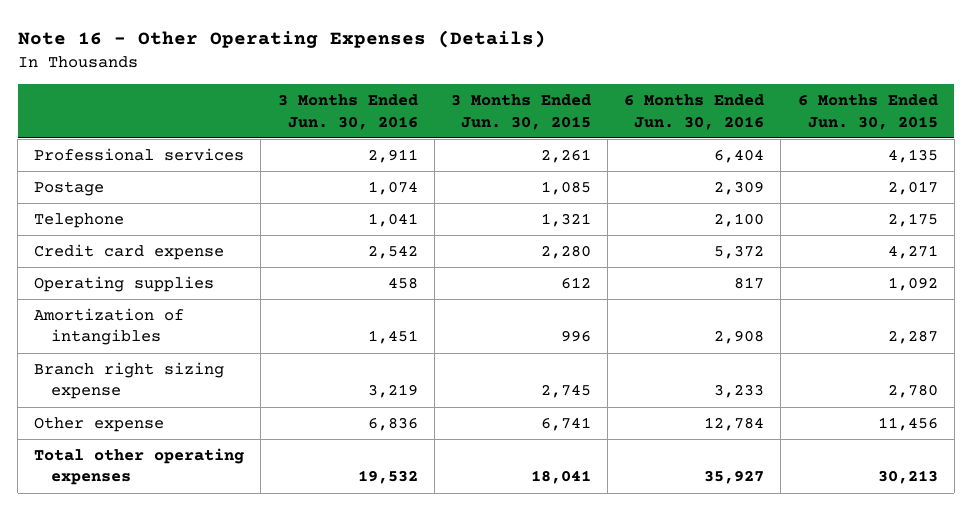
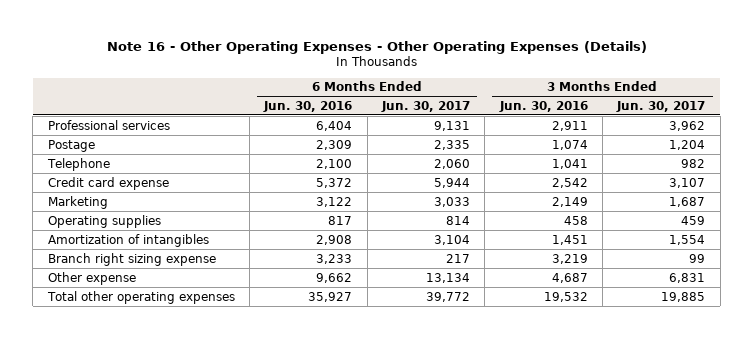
- Note 16 - Other Operating Expenses (Details)
+ Note 16 - Other Operating Expenses - Other Operating Expenses (Details)
- | 3 Months Ended Jun. 30, 2016 | 3 Months Ended Jun. 30, 2015 | 6 Months Ended Jun. 30, 2016 | 6 Months Ended Jun. 30, 2015
+ | 6 Months Ended Jun. 30, 2016 | 6 Months Ended Jun. 30, 2017 | 3 Months Ended Jun. 30, 2016 | 3 Months Ended Jun. 30, 2017
+ Marketing | 3,122 | 3,033 | 2,149 | 1,687
- Other expense | 6,836 | 6,741 | 12,784 | 11,456
+ Other expense | 9,662 | 13,134 | 4,687 | 6,831

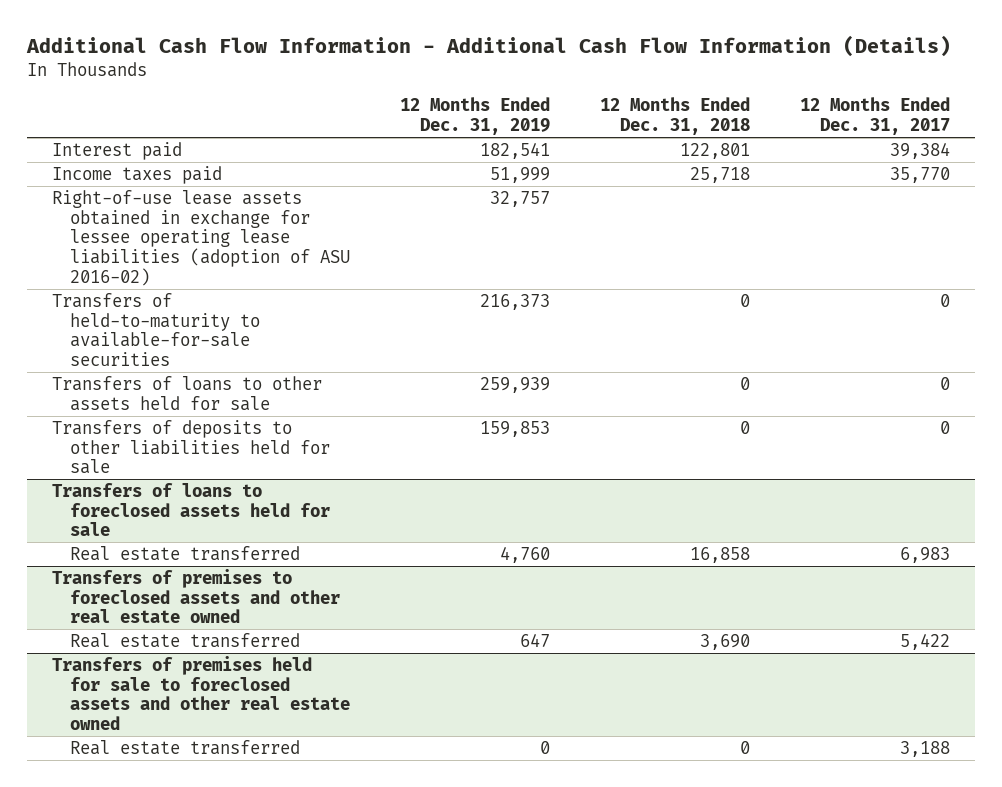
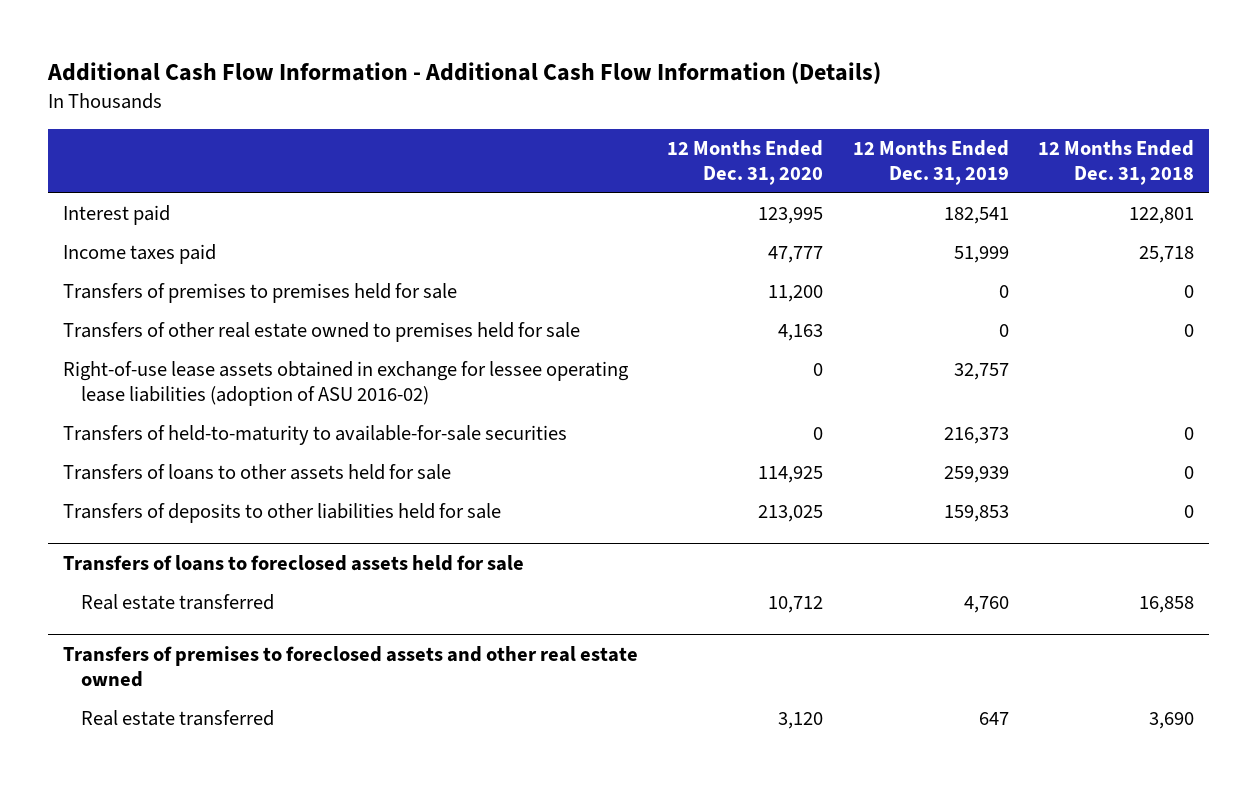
- | 12 Months Ended Dec. 31, 2019 | 12 Months Ended Dec. 31, 2018 | 12 Months Ended Dec. 31, 2017
+ | 12 Months Ended Dec. 31, 2020 | 12 Months Ended Dec. 31, 2019 | 12 Months Ended Dec. 31, 2018
+ Transfers of premises to premises held for sale | 11,200 | 0 | 0
+ Transfers of other real estate owned to premises held for sale | 4,163 | 0 | 0
- Transfers of premises held for sale to foreclosed assets and other real estate owned
- Real estate transferred | 0 | 0 | 3,188

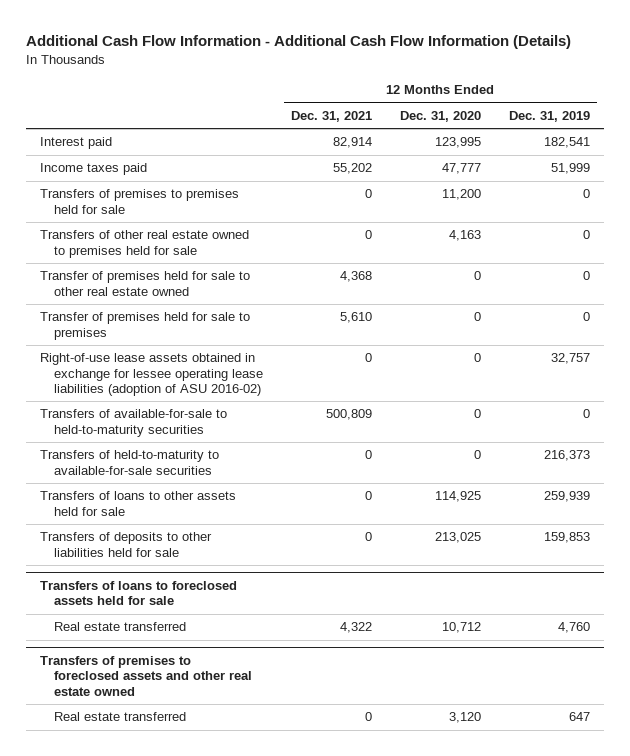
- | 12 Months Ended Dec. 31, 2020 | 12 Months Ended Dec. 31, 2019 | 12 Months Ended Dec. 31, 2018
+ | 12 Months Ended Dec. 31, 2021 | 12 Months Ended Dec. 31, 2020 | 12 Months Ended Dec. 31, 2019
+ Transfer of premises held for sale to other real estate owned | 4,368 | 0 | 0
+ Transfer of premises held for sale to premises | 5,610 | 0 | 0
+ Transfers of available-for-sale to held-to-maturity securities | 500,809 | 0 | 0

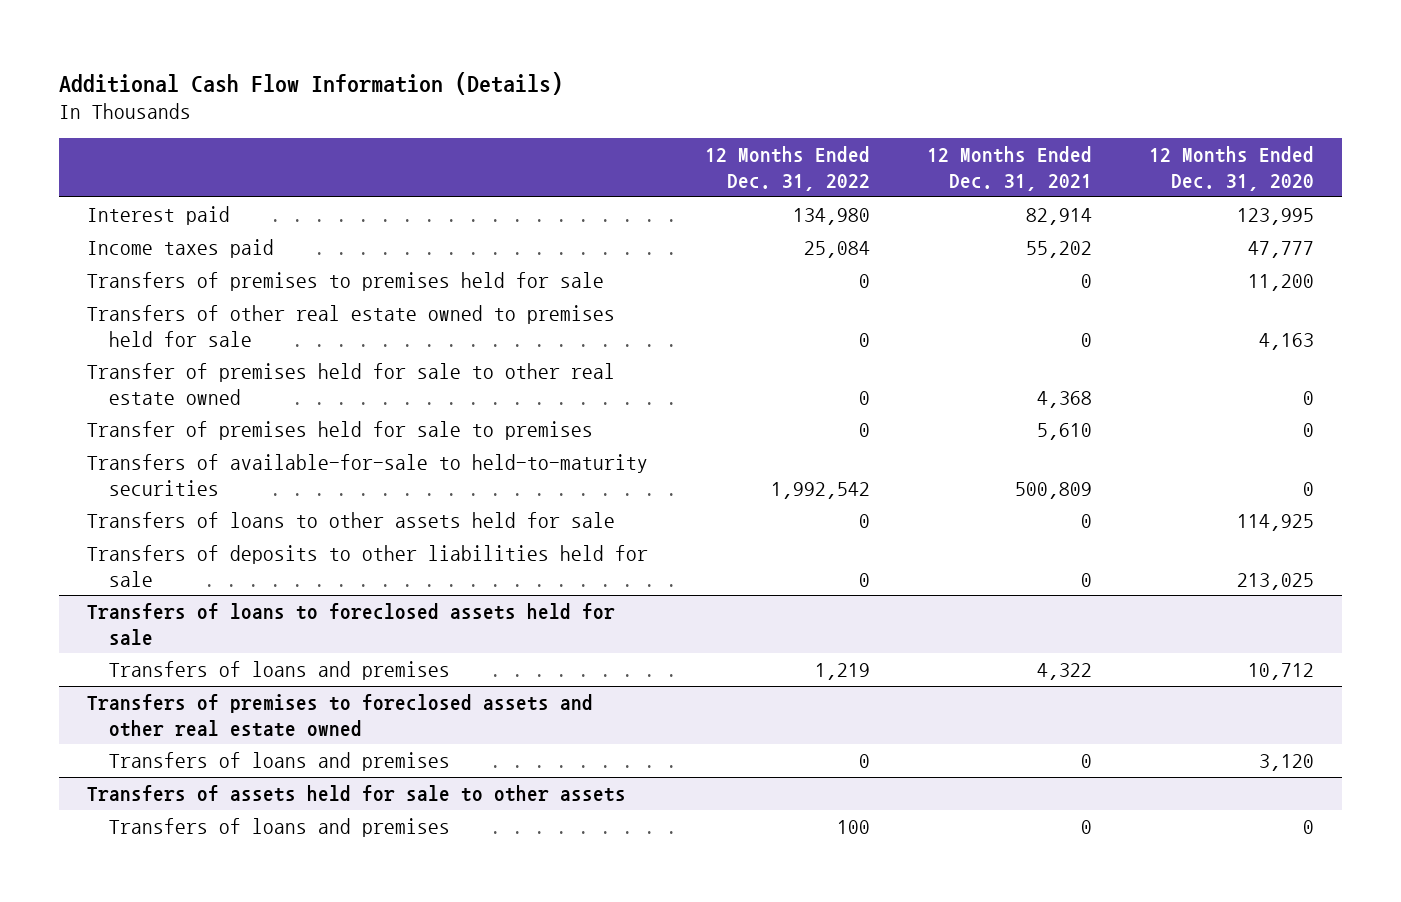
- Additional Cash Flow Information - Additional Cash Flow Information (Details)
+ Additional Cash Flow Information (Details)
- | 12 Months Ended Dec. 31, 2021 | 12 Months Ended Dec. 31, 2020 | 12 Months Ended Dec. 31, 2019
+ | 12 Months Ended Dec. 31, 2022 | 12 Months Ended Dec. 31, 2021 | 12 Months Ended Dec. 31, 2020
- Right-of-use lease assets obtained in exchange for lessee operating lease liabilities (adoption of ASU 2016-02) | 0 | 0 | 32,757
- Transfers of held-to-maturity to available-for-sale securities | 0 | 0 | 216,373
@ Transfers of loans to foreclosed assets held for sale
- Real estate transferred | 4,322 | 10,712 | 4,760
+ Transfers of loans and premises | 1,219 | 4,322 | 10,712
@ Transfers of premises to foreclosed assets and other real estate owned
- Real estate transferred | 0 | 3,120 | 647
+ Transfers of loans and premises | 0 | 0 | 3,120
+ Transfers of assets held for sale to other assets
+ Transfers of loans and premises | 100 | 0 | 0

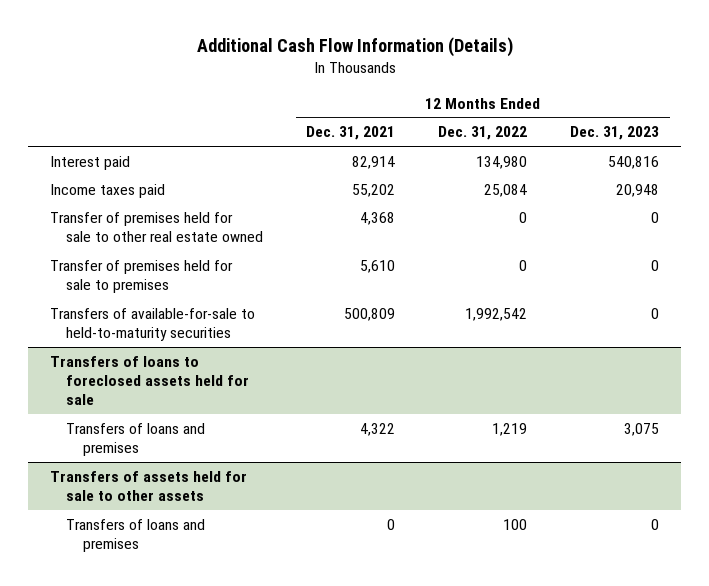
- | 12 Months Ended Dec. 31, 2022 | 12 Months Ended Dec. 31, 2021 | 12 Months Ended Dec. 31, 2020
+ | 12 Months Ended Dec. 31, 2021 | 12 Months Ended Dec. 31, 2022 | 12 Months Ended Dec. 31, 2023
- Transfers of premises to premises held for sale | 0 | 0 | 11,200
- Transfers of other real estate owned to premises held for sale | 0 | 0 | 4,163
- Transfers of loans to other assets held for sale | 0 | 0 | 114,925
- Transfers of deposits to other liabilities held for sale | 0 | 0 | 213,025
- Transfers of premises to foreclosed assets and other real estate owned
- Transfers of loans and premises | 0 | 0 | 3,120

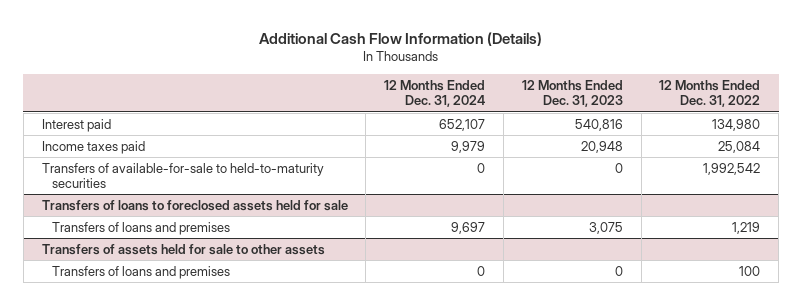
- | 12 Months Ended Dec. 31, 2021 | 12 Months Ended Dec. 31, 2022 | 12 Months Ended Dec. 31, 2023
+ | 12 Months Ended Dec. 31, 2024 | 12 Months Ended Dec. 31, 2023 | 12 Months Ended Dec. 31, 2022
- Transfer of premises held for sale to other real estate owned | 4,368 | 0 | 0
- Transfer of premises held for sale to premises | 5,610 | 0 | 0

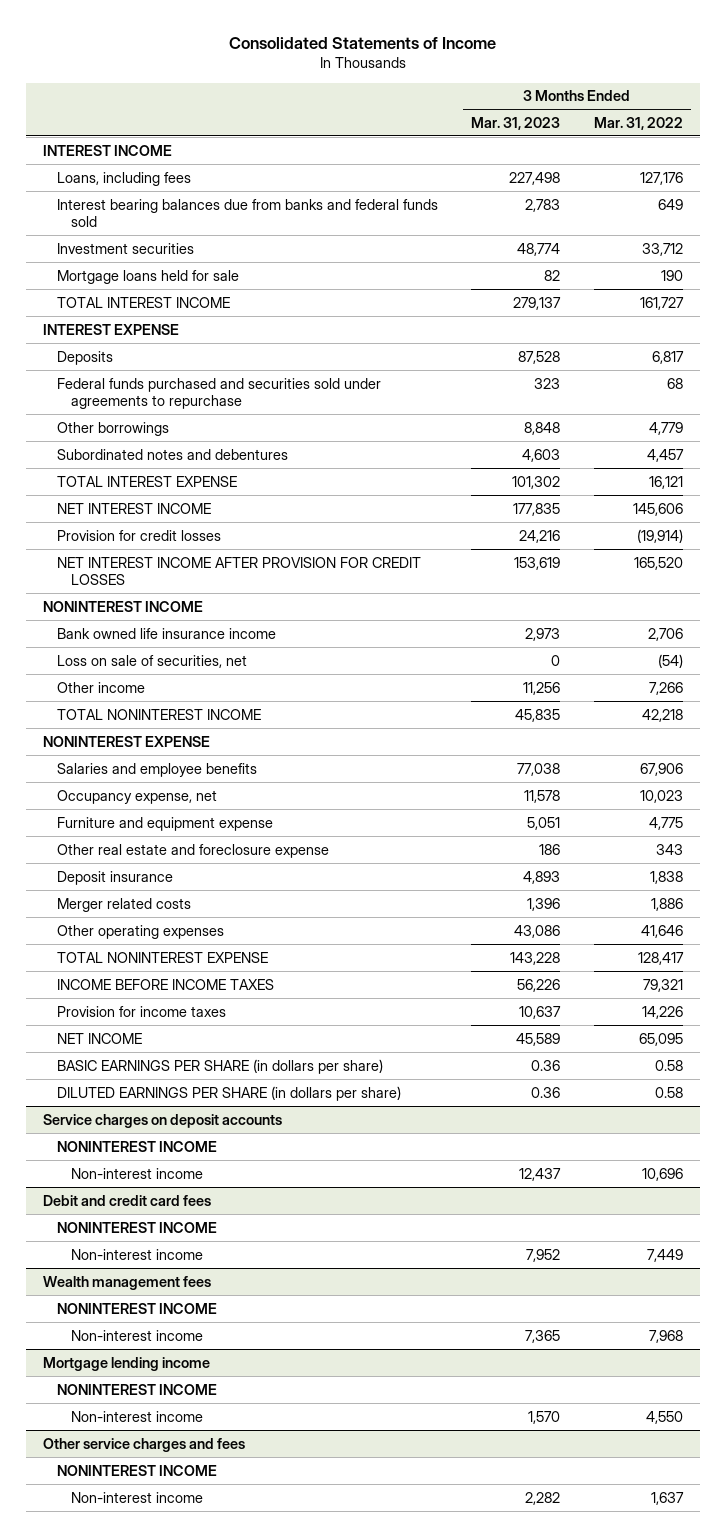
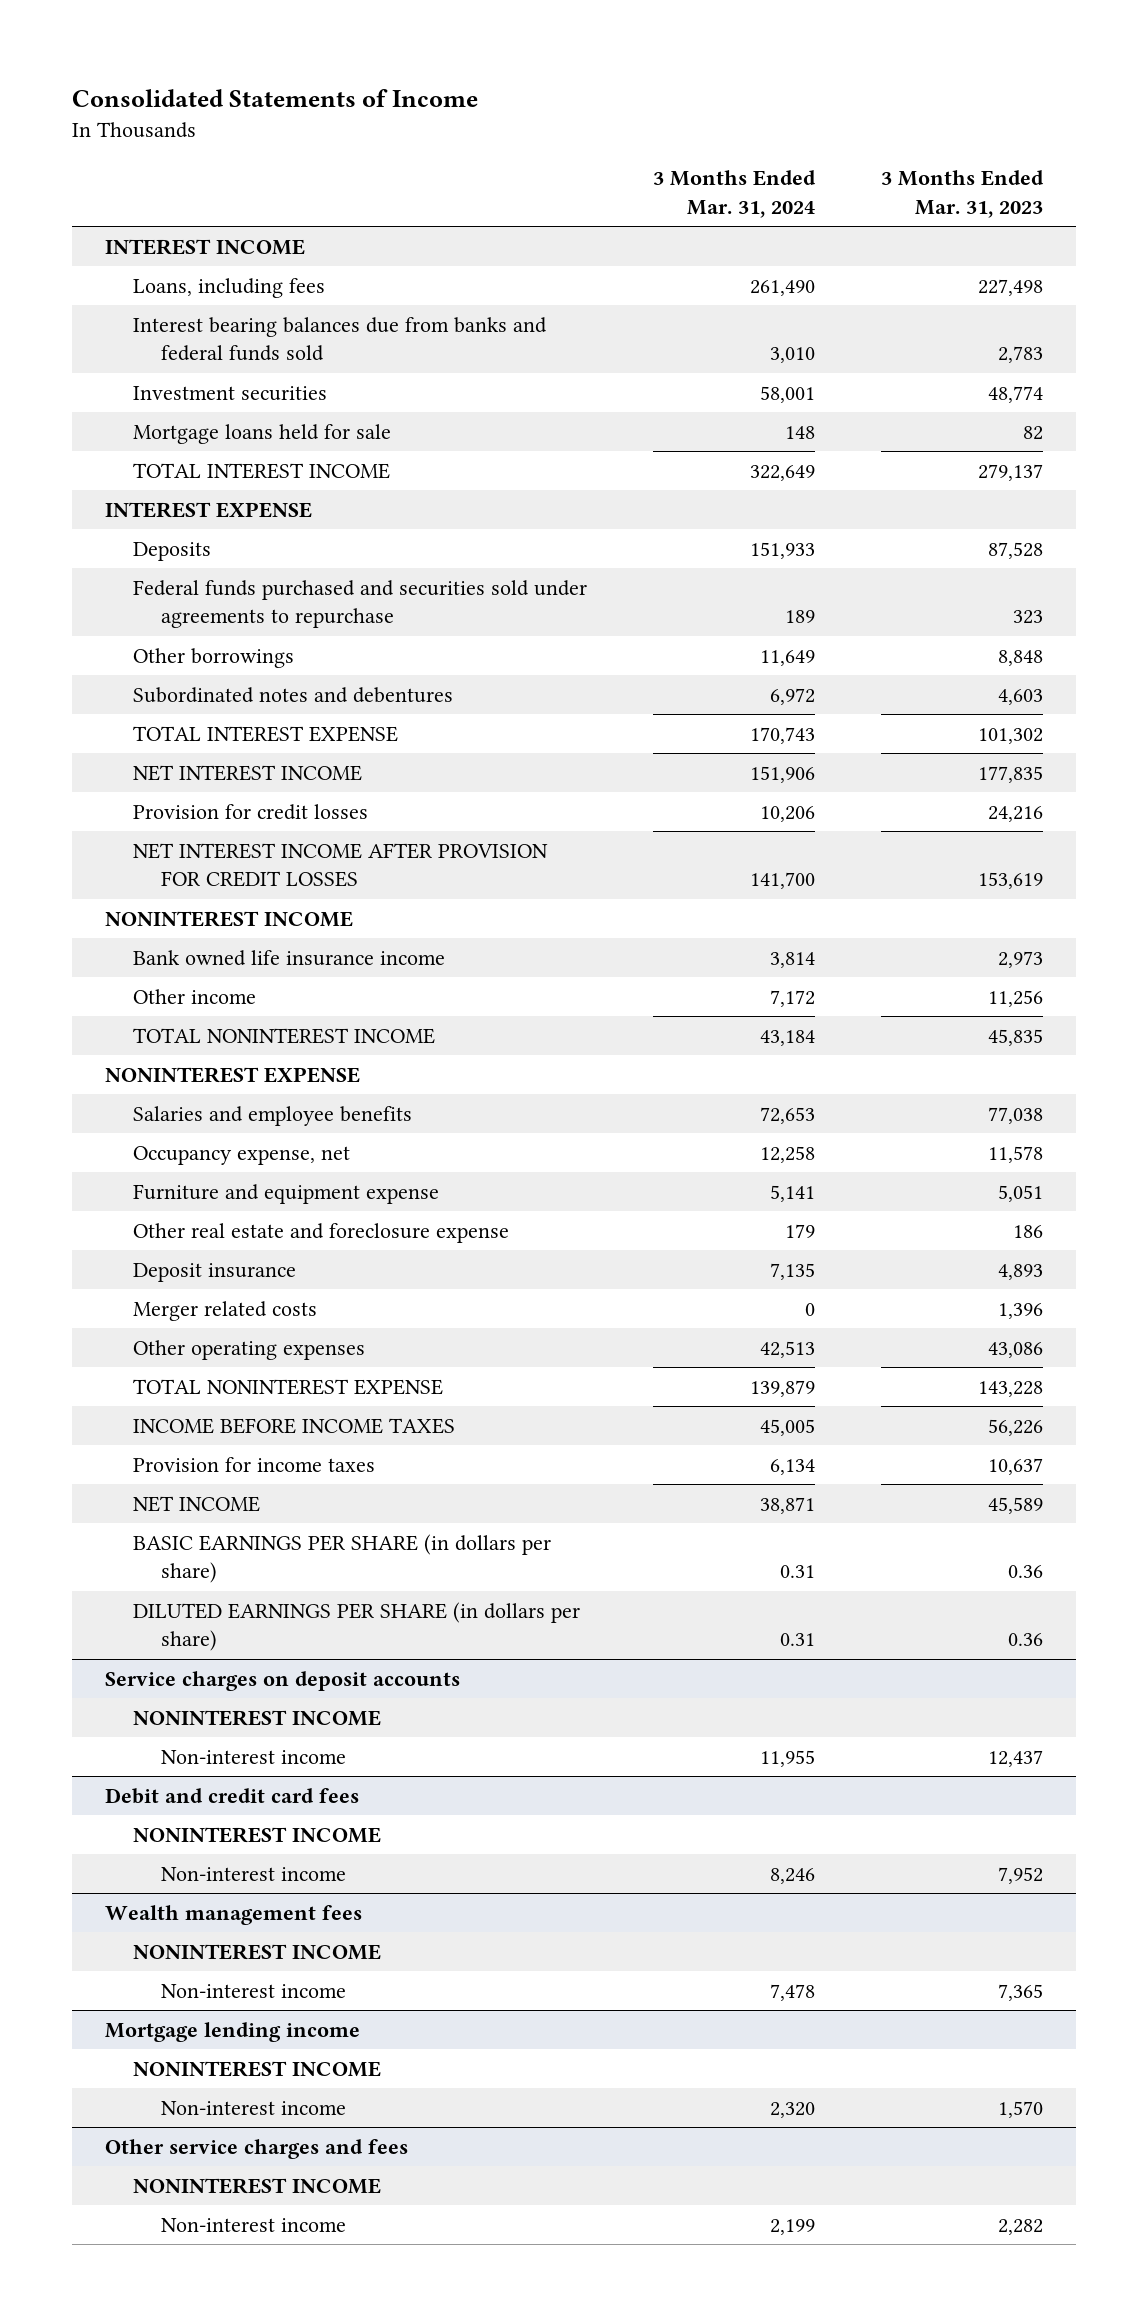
- | 3 Months Ended Mar. 31, 2023 | 3 Months Ended Mar. 31, 2022
+ | 3 Months Ended Mar. 31, 2024 | 3 Months Ended Mar. 31, 2023
- Loss on sale of securities, net | 0 | (54)

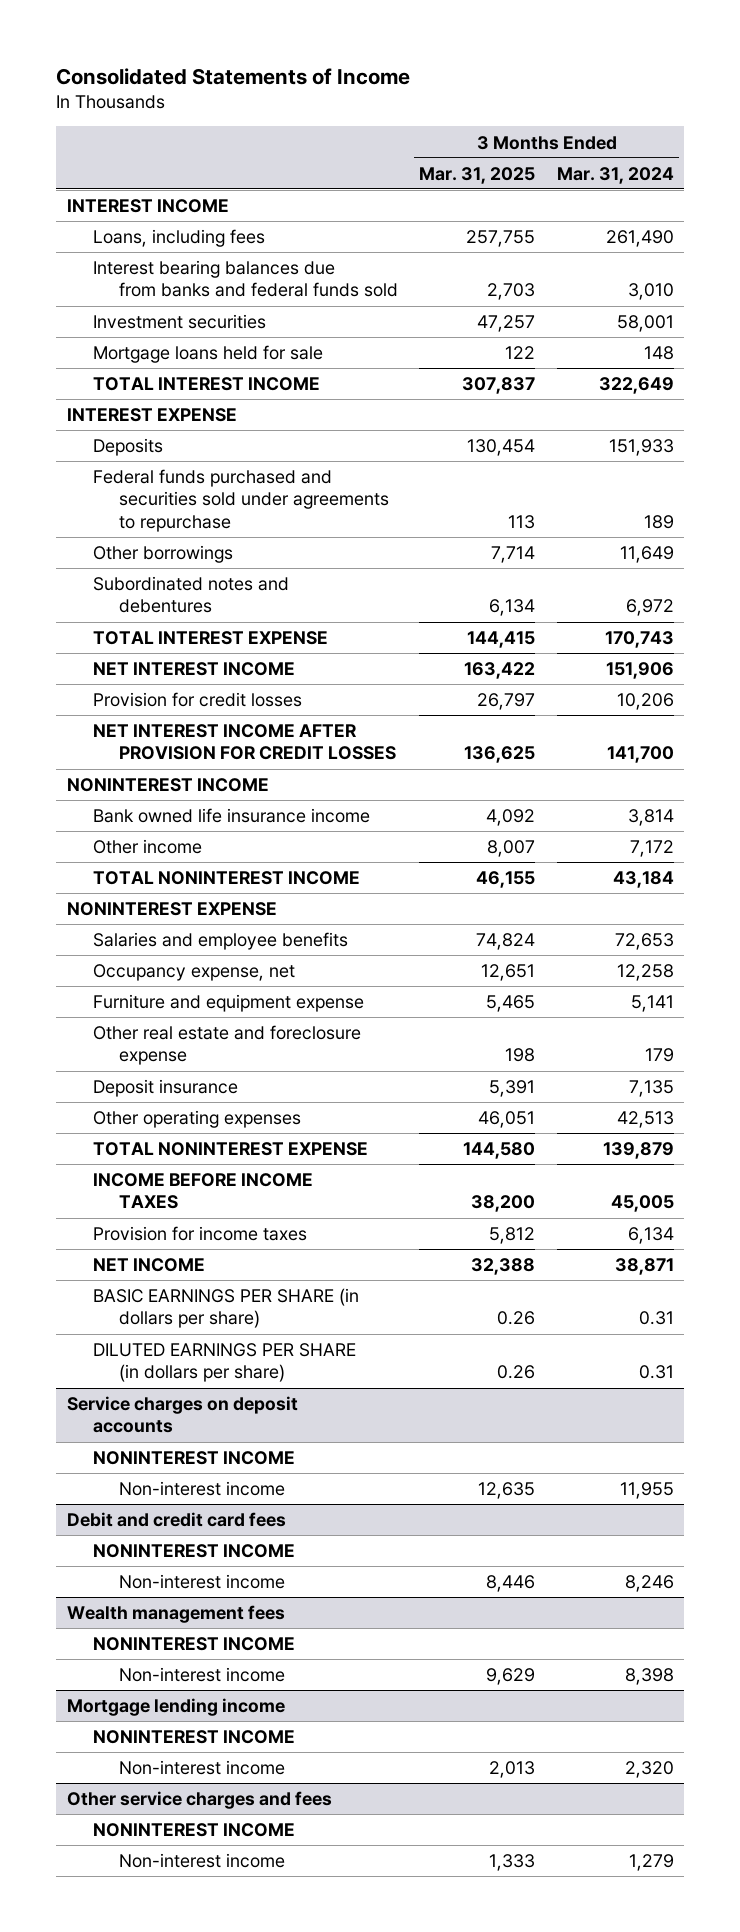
- | 3 Months Ended Mar. 31, 2024 | 3 Months Ended Mar. 31, 2023
+ | 3 Months Ended Mar. 31, 2025 | 3 Months Ended Mar. 31, 2024
- Merger related costs | 0 | 1,396
@ Wealth management fees
- Non-interest income | 7,478 | 7,365
+ Non-interest income | 9,629 | 8,398
@ Other service charges and fees
- Non-interest income | 2,199 | 2,282
+ Non-interest income | 1,333 | 1,279

